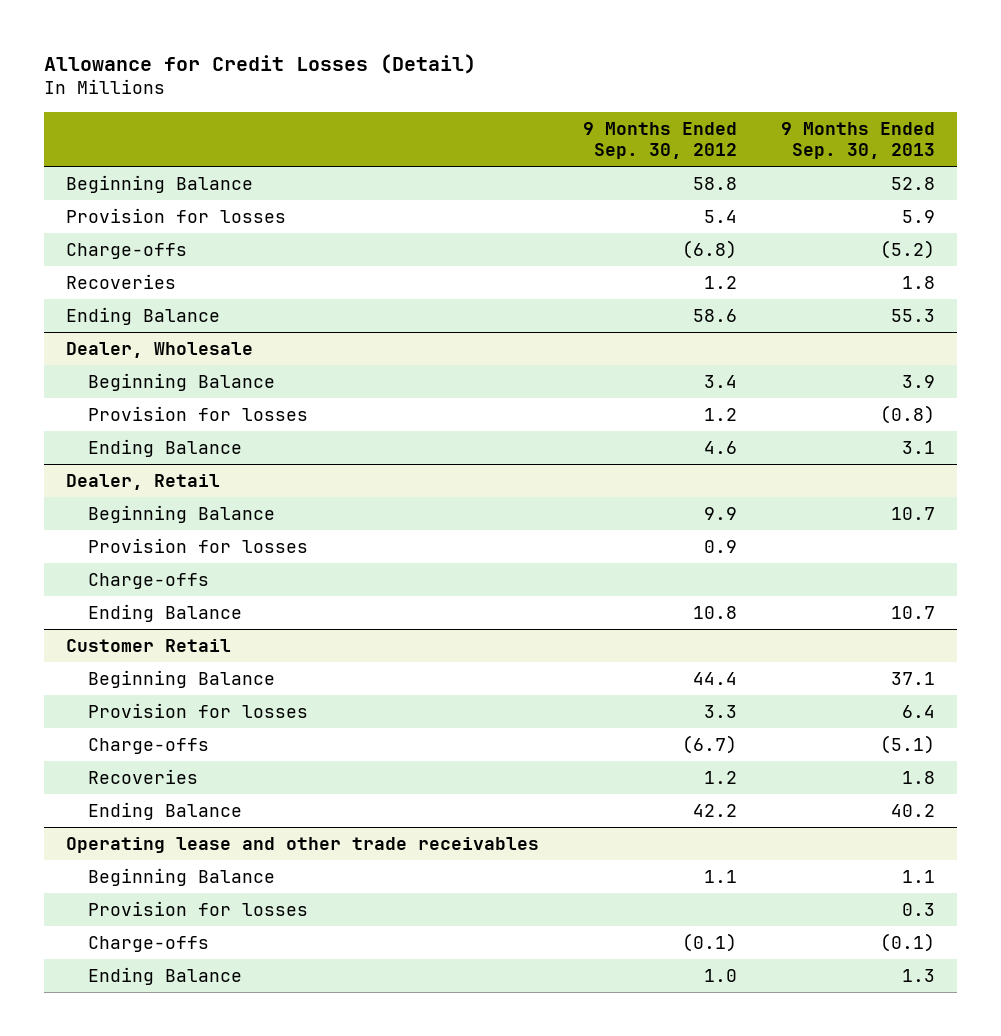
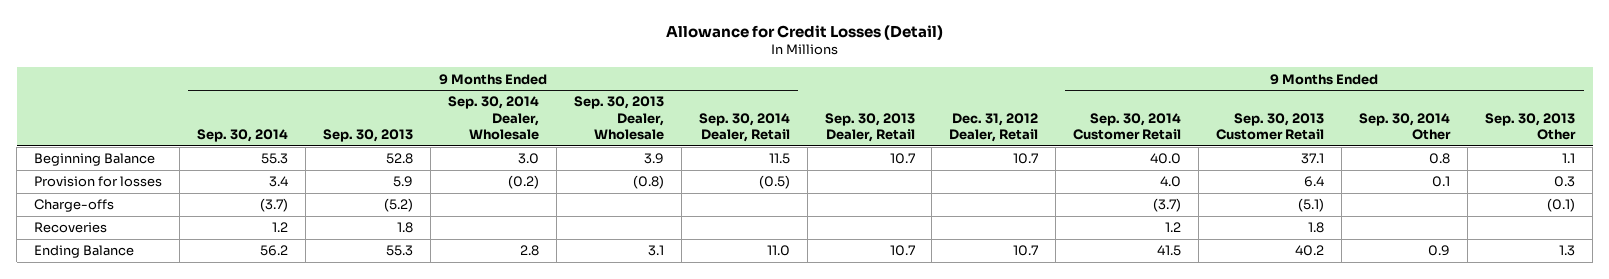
- | 9 Months Ended Sep. 30, 2012 | 9 Months Ended Sep. 30, 2013
+ | 9 Months Ended Sep. 30, 2014 | 9 Months Ended Sep. 30, 2013 | 9 Months Ended Sep. 30, 2014 Dealer, Wholesale | 9 Months Ended Sep. 30, 2013 Dealer, Wholesale | 9 Months Ended Sep. 30, 2014 Dealer, Retail | Sep. 30, 2013 Dealer, Retail | Dec. 31, 2012 Dealer, Retail | 9 Months Ended Sep. 30, 2014 Customer Retail | 9 Months Ended Sep. 30, 2013 Customer Retail | 9 Months Ended Sep. 30, 2014 Other | 9 Months Ended Sep. 30, 2013 Other
- Dealer, Wholesale
- Beginning Balance | 3.4 | 3.9
- Provision for losses | 1.2 | (0.8)
- Ending Balance | 4.6 | 3.1
- Dealer, Retail
- Beginning Balance | 9.9 | 10.7
- Provision for losses | 0.9 |
- Charge-offs
- Ending Balance | 10.8 | 10.7
- Customer Retail
- Beginning Balance | 44.4 | 37.1
- Provision for losses | 3.3 | 6.4
- Charge-offs | (6.7) | (5.1)
- Recoveries | 1.2 | 1.8
- Ending Balance | 42.2 | 40.2
- Operating lease and other trade receivables
- Beginning Balance | 1.1 | 1.1
- Provision for losses | | 0.3
- Charge-offs | (0.1) | (0.1)
- Ending Balance | 1.0 | 1.3

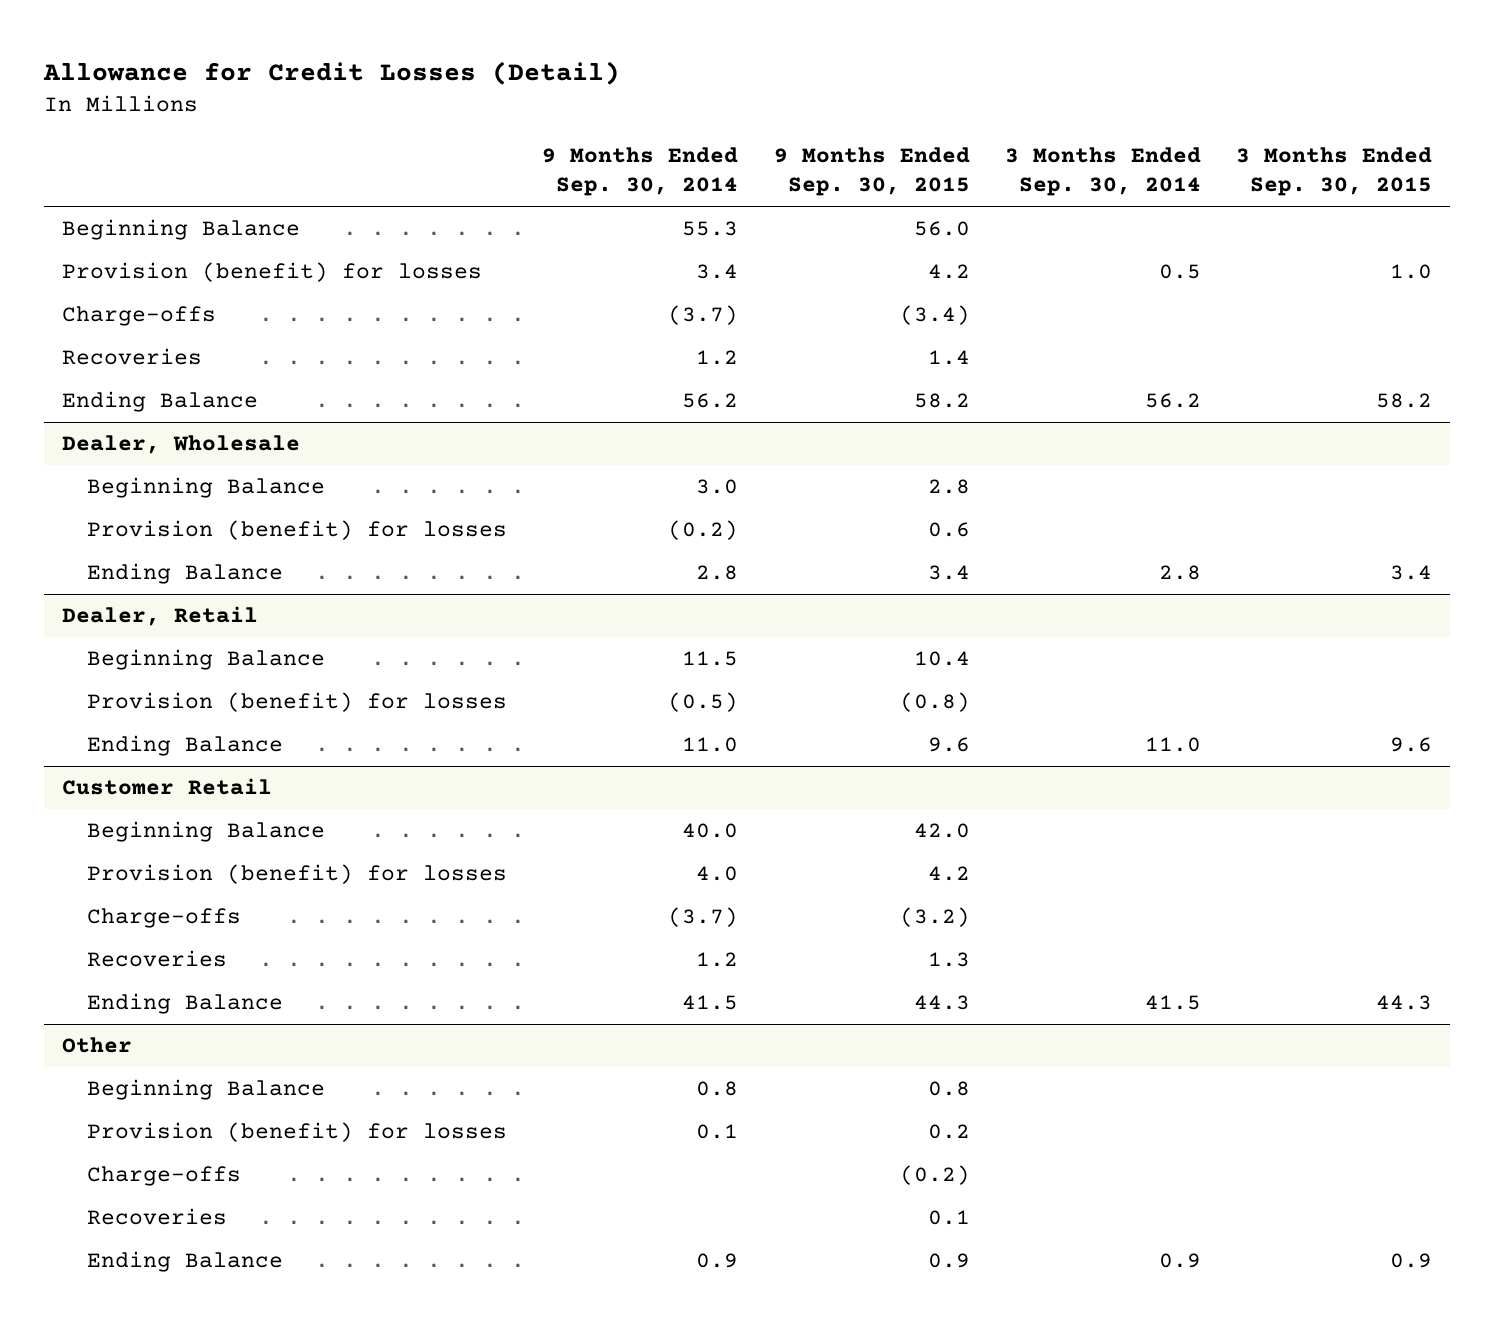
- | 9 Months Ended Sep. 30, 2014 | 9 Months Ended Sep. 30, 2013 | 9 Months Ended Sep. 30, 2014 Dealer, Wholesale | 9 Months Ended Sep. 30, 2013 Dealer, Wholesale | 9 Months Ended Sep. 30, 2014 Dealer, Retail | Sep. 30, 2013 Dealer, Retail | Dec. 31, 2012 Dealer, Retail | 9 Months Ended Sep. 30, 2014 Customer Retail | 9 Months Ended Sep. 30, 2013 Customer Retail | 9 Months Ended Sep. 30, 2014 Other | 9 Months Ended Sep. 30, 2013 Other
+ | 9 Months Ended Sep. 30, 2014 | 9 Months Ended Sep. 30, 2015 | 3 Months Ended Sep. 30, 2014 | 3 Months Ended Sep. 30, 2015
- Provision for losses | 3.4 | 5.9 | (0.2) | (0.8) | (0.5) | | | 4.0 | 6.4 | 0.1 | 0.3
+ Provision (benefit) for losses | 3.4 | 4.2 | 0.5 | 1.0
+ Dealer, Wholesale
+ Beginning Balance | 3.0 | 2.8 | |
+ Provision (benefit) for losses | (0.2) | 0.6 | |
+ Ending Balance | 2.8 | 3.4 | 2.8 | 3.4
+ Dealer, Retail
+ Beginning Balance | 11.5 | 10.4 | |
+ Provision (benefit) for losses | (0.5) | (0.8) | |
+ Ending Balance | 11.0 | 9.6 | 11.0 | 9.6
+ Customer Retail
+ Beginning Balance | 40.0 | 42.0 | |
+ Provision (benefit) for losses | 4.0 | 4.2 | |
+ Charge-offs | (3.7) | (3.2) | |
+ Recoveries | 1.2 | 1.3 | |
+ Ending Balance | 41.5 | 44.3 | 41.5 | 44.3
+ Other
+ Beginning Balance | 0.8 | 0.8 | |
+ Provision (benefit) for losses | 0.1 | 0.2 | |
+ Charge-offs | | (0.2) | |
+ Recoveries | | 0.1 | |
+ Ending Balance | 0.9 | 0.9 | 0.9 | 0.9

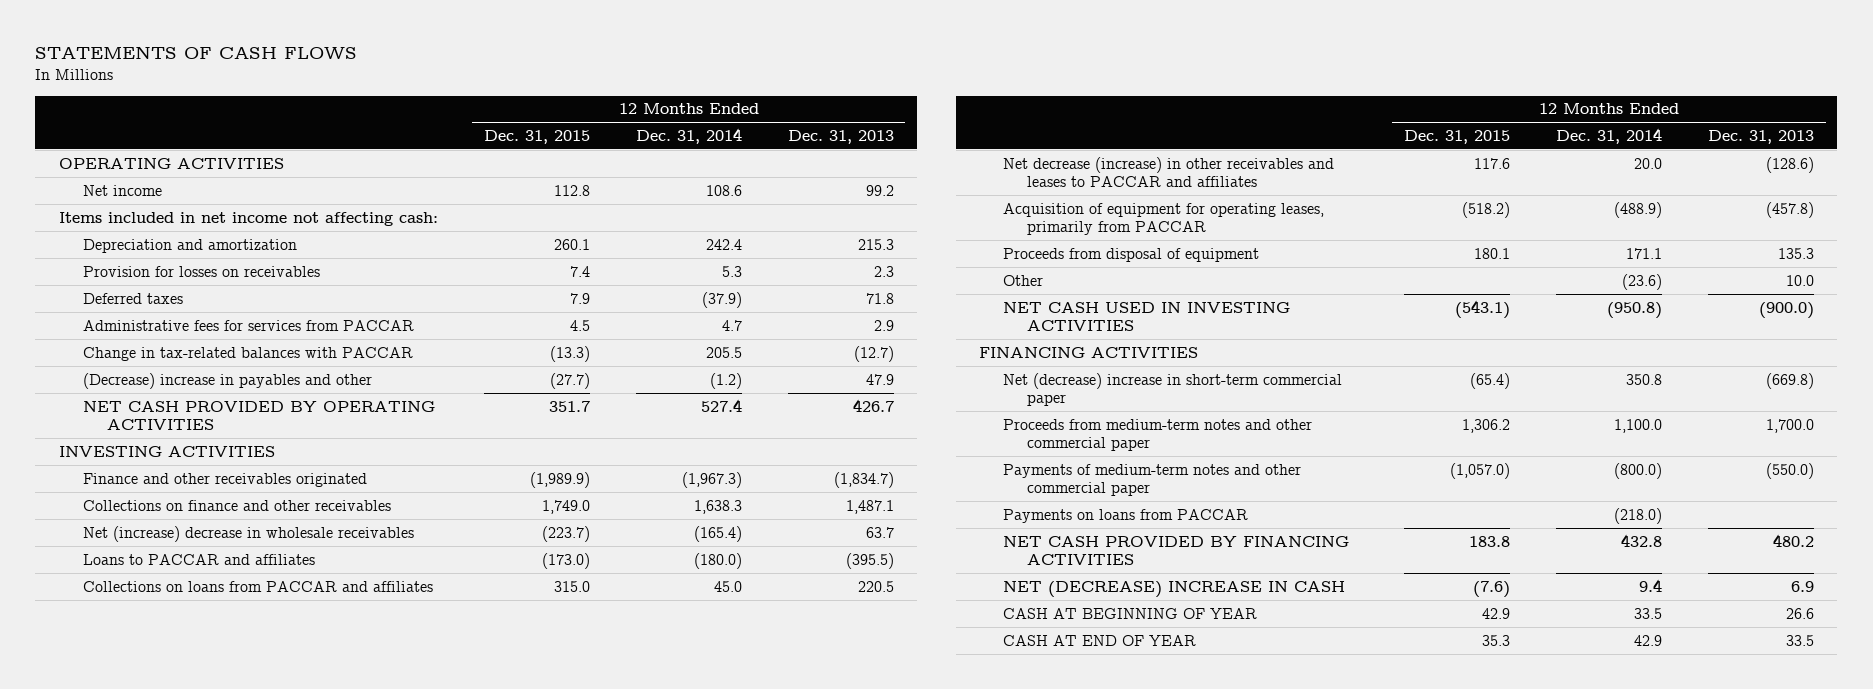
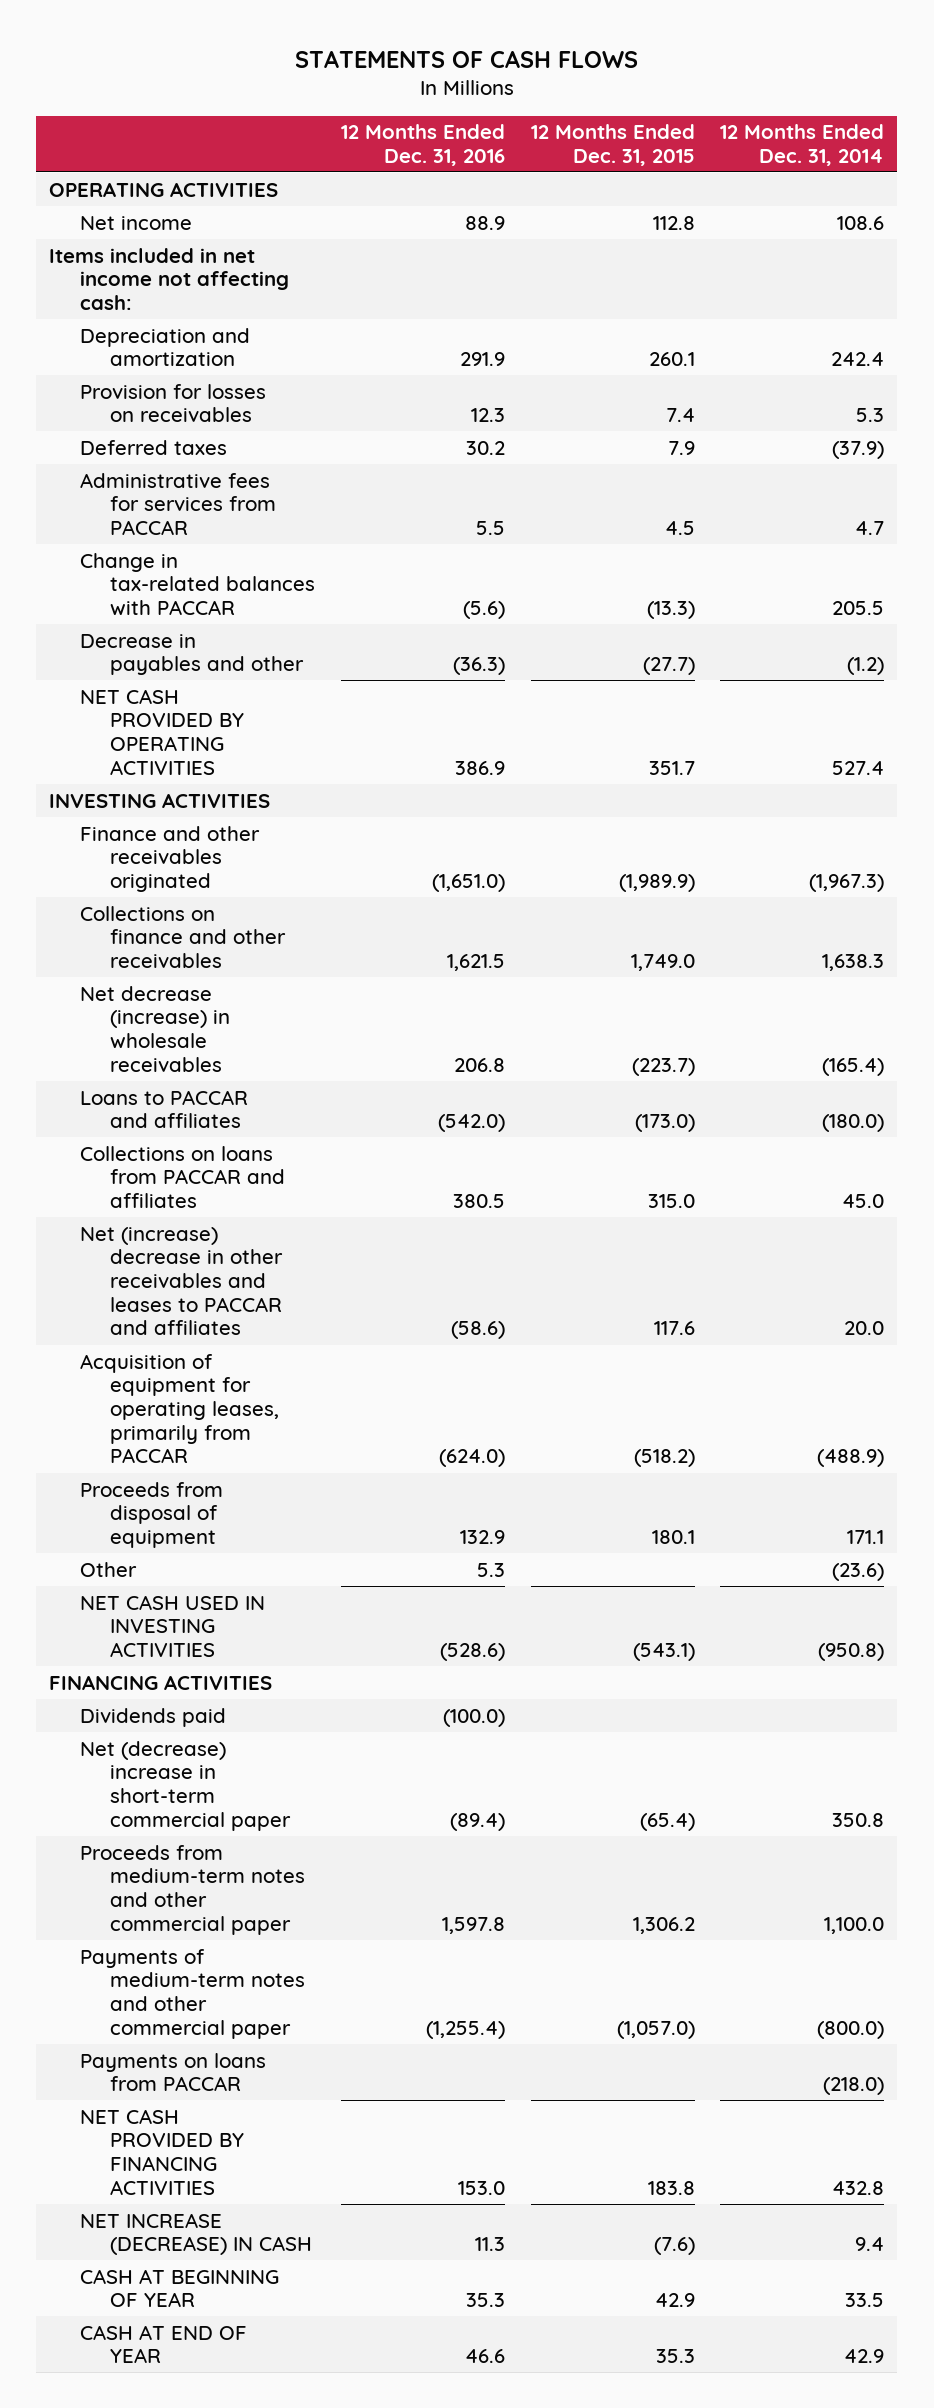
- | 12 Months Ended Dec. 31, 2015 | 12 Months Ended Dec. 31, 2014 | 12 Months Ended Dec. 31, 2013
+ | 12 Months Ended Dec. 31, 2016 | 12 Months Ended Dec. 31, 2015 | 12 Months Ended Dec. 31, 2014
- (Decrease) increase in payables and other | (27.7) | (1.2) | 47.9
+ Decrease in payables and other | (36.3) | (27.7) | (1.2)
- Net (increase) decrease in wholesale receivables | (223.7) | (165.4) | 63.7
+ Net decrease (increase) in wholesale receivables | 206.8 | (223.7) | (165.4)
- Net decrease (increase) in other receivables and leases to PACCAR and affiliates | 117.6 | 20.0 | (128.6)
+ Net (increase) decrease in other receivables and leases to PACCAR and affiliates | (58.6) | 117.6 | 20.0
+ Dividends paid | (100.0) | |
- NET (DECREASE) INCREASE IN CASH | (7.6) | 9.4 | 6.9
+ NET INCREASE (DECREASE) IN CASH | 11.3 | (7.6) | 9.4

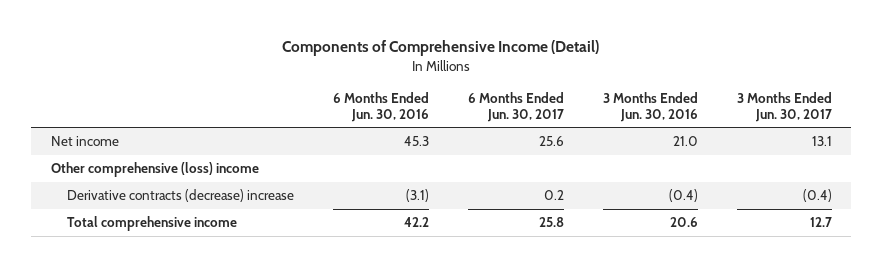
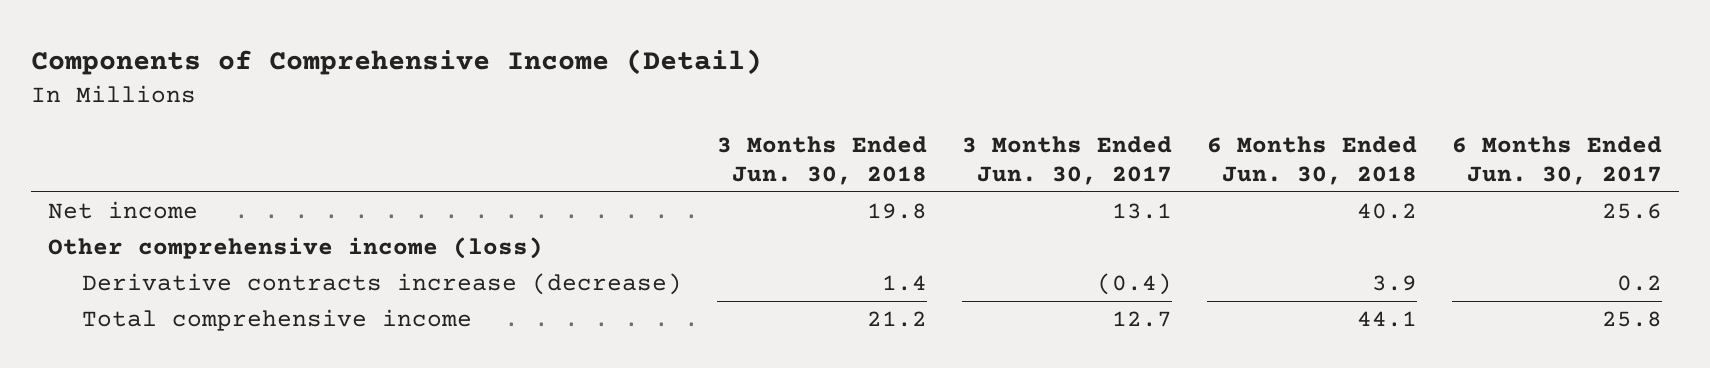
- | 6 Months Ended Jun. 30, 2016 | 6 Months Ended Jun. 30, 2017 | 3 Months Ended Jun. 30, 2016 | 3 Months Ended Jun. 30, 2017
+ | 3 Months Ended Jun. 30, 2018 | 3 Months Ended Jun. 30, 2017 | 6 Months Ended Jun. 30, 2018 | 6 Months Ended Jun. 30, 2017
- Other comprehensive (loss) income
- Derivative contracts (decrease) increase | (3.1) | 0.2 | (0.4) | (0.4)
+ Other comprehensive income (loss)
+ Derivative contracts increase (decrease) | 1.4 | (0.4) | 3.9 | 0.2

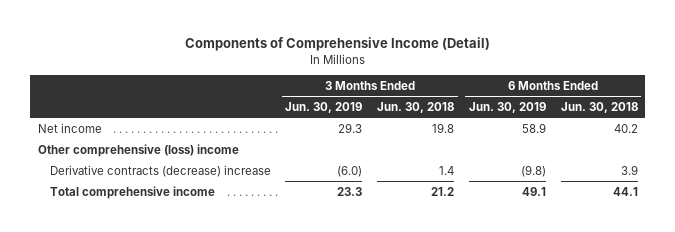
- | 3 Months Ended Jun. 30, 2018 | 3 Months Ended Jun. 30, 2017 | 6 Months Ended Jun. 30, 2018 | 6 Months Ended Jun. 30, 2017
+ | 3 Months Ended Jun. 30, 2019 | 3 Months Ended Jun. 30, 2018 | 6 Months Ended Jun. 30, 2019 | 6 Months Ended Jun. 30, 2018
- Other comprehensive income (loss)
- Derivative contracts increase (decrease) | 1.4 | (0.4) | 3.9 | 0.2
+ Other comprehensive (loss) income
+ Derivative contracts (decrease) increase | (6.0) | 1.4 | (9.8) | 3.9

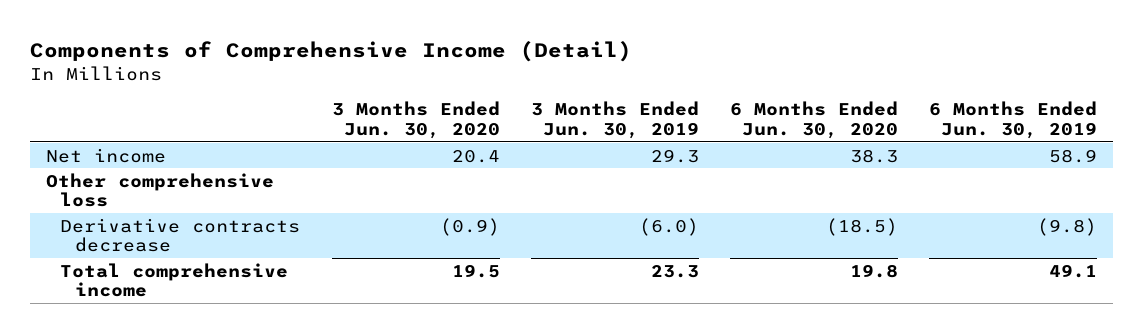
- | 3 Months Ended Jun. 30, 2019 | 3 Months Ended Jun. 30, 2018 | 6 Months Ended Jun. 30, 2019 | 6 Months Ended Jun. 30, 2018
+ | 3 Months Ended Jun. 30, 2020 | 3 Months Ended Jun. 30, 2019 | 6 Months Ended Jun. 30, 2020 | 6 Months Ended Jun. 30, 2019
- Other comprehensive (loss) income
- Derivative contracts (decrease) increase | (6.0) | 1.4 | (9.8) | 3.9
+ Other comprehensive loss
+ Derivative contracts decrease | (0.9) | (6.0) | (18.5) | (9.8)

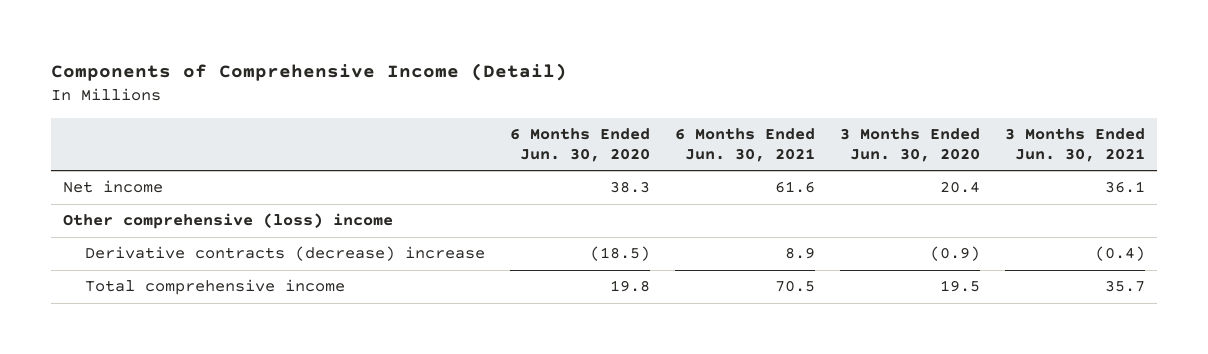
- | 3 Months Ended Jun. 30, 2020 | 3 Months Ended Jun. 30, 2019 | 6 Months Ended Jun. 30, 2020 | 6 Months Ended Jun. 30, 2019
+ | 6 Months Ended Jun. 30, 2020 | 6 Months Ended Jun. 30, 2021 | 3 Months Ended Jun. 30, 2020 | 3 Months Ended Jun. 30, 2021
- Other comprehensive loss
- Derivative contracts decrease | (0.9) | (6.0) | (18.5) | (9.8)
+ Other comprehensive (loss) income
+ Derivative contracts (decrease) increase | (18.5) | 8.9 | (0.9) | (0.4)

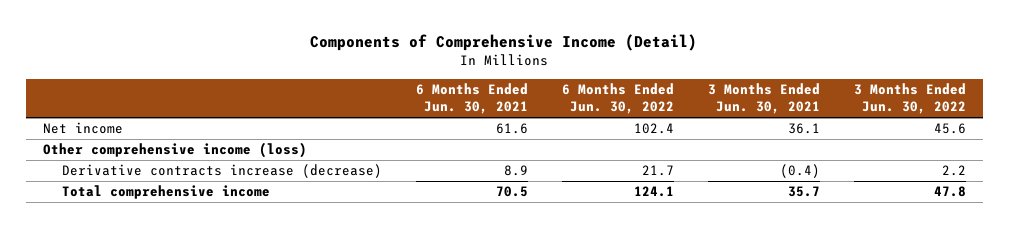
- | 6 Months Ended Jun. 30, 2020 | 6 Months Ended Jun. 30, 2021 | 3 Months Ended Jun. 30, 2020 | 3 Months Ended Jun. 30, 2021
+ | 6 Months Ended Jun. 30, 2021 | 6 Months Ended Jun. 30, 2022 | 3 Months Ended Jun. 30, 2021 | 3 Months Ended Jun. 30, 2022
- Other comprehensive (loss) income
- Derivative contracts (decrease) increase | (18.5) | 8.9 | (0.9) | (0.4)
+ Other comprehensive income (loss)
+ Derivative contracts increase (decrease) | 8.9 | 21.7 | (0.4) | 2.2

